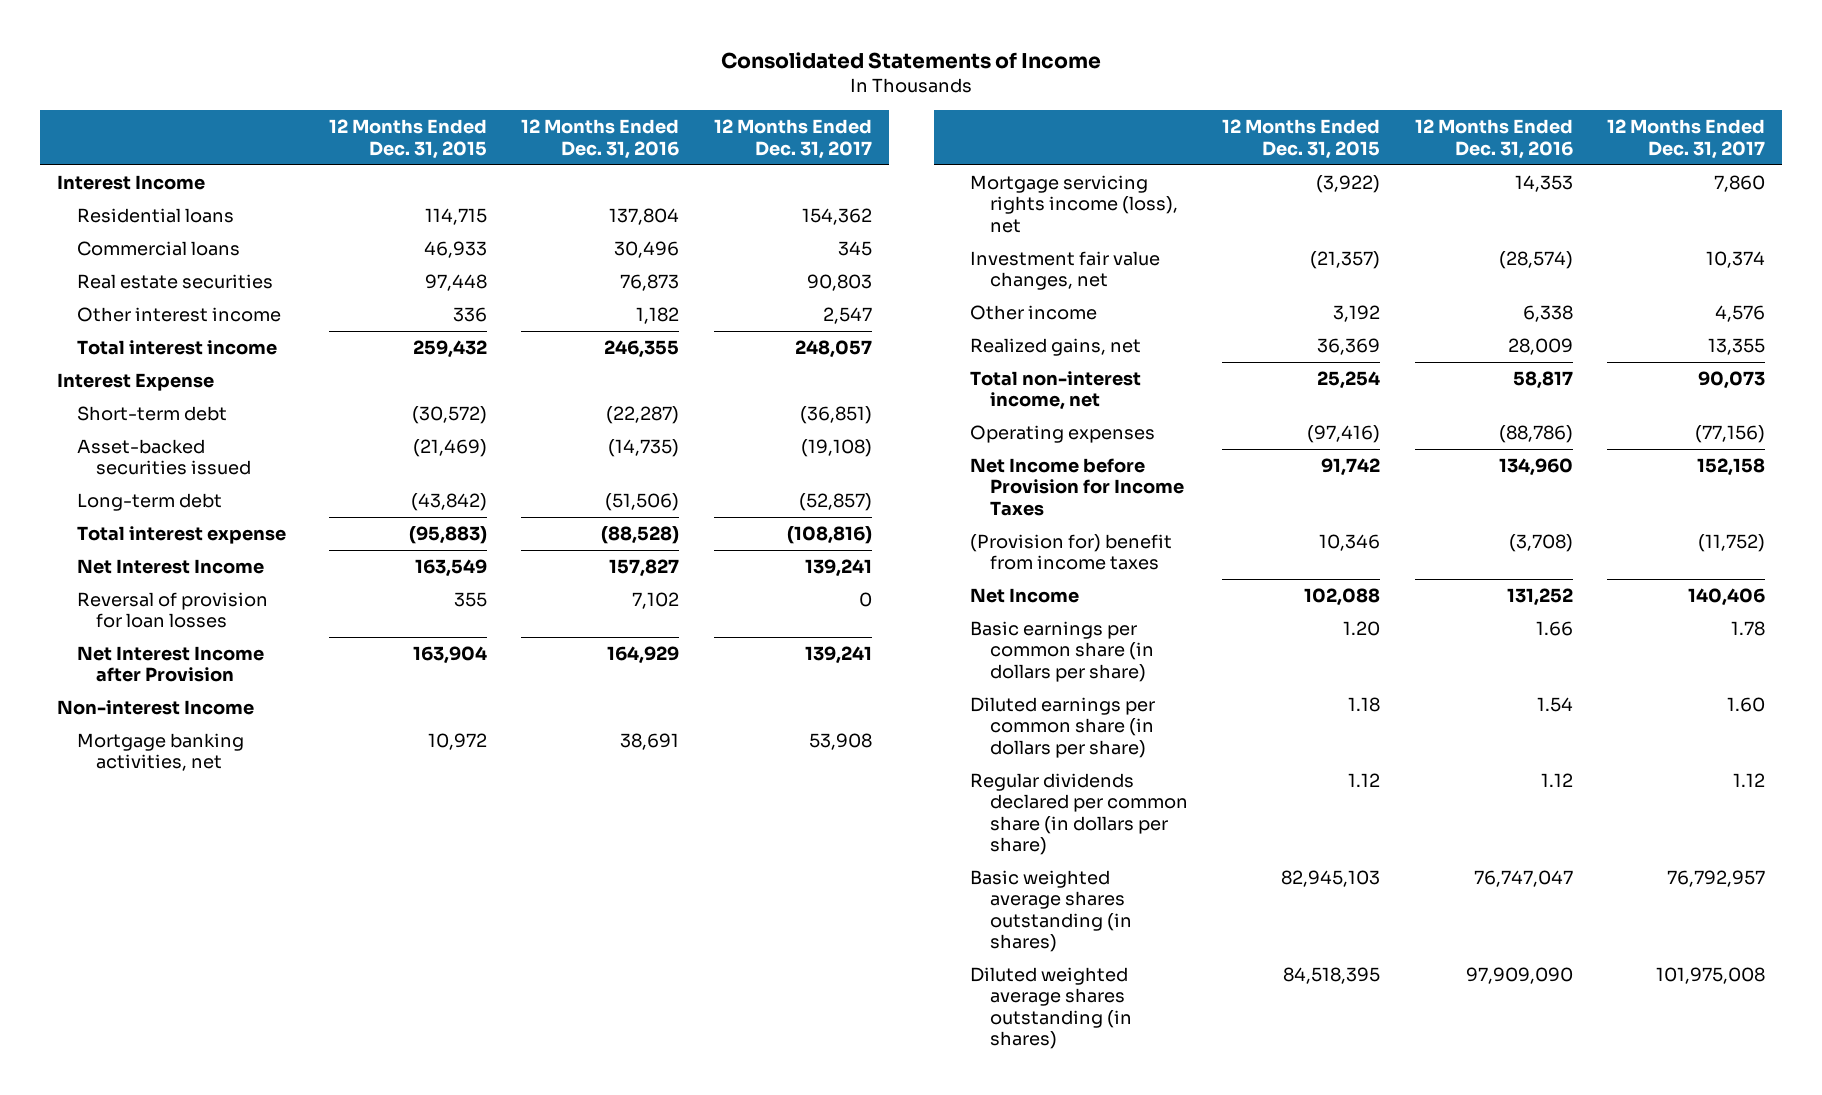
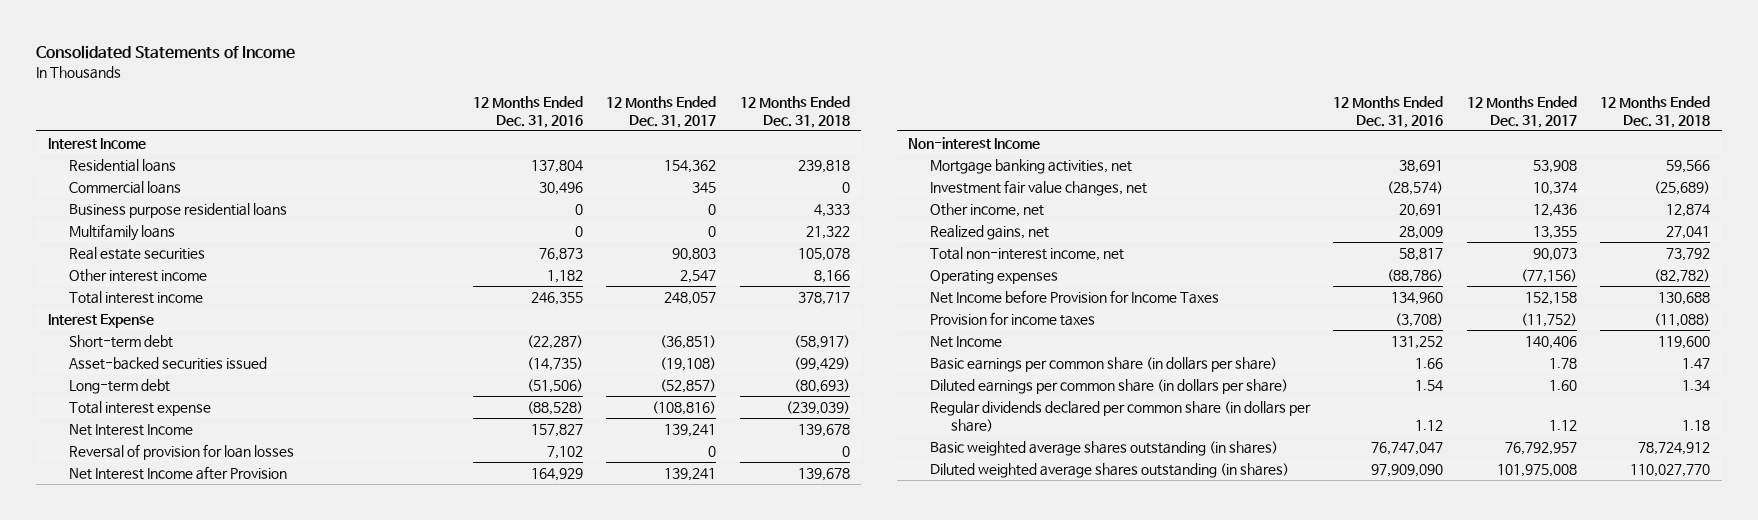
- | 12 Months Ended Dec. 31, 2015 | 12 Months Ended Dec. 31, 2016 | 12 Months Ended Dec. 31, 2017
+ | 12 Months Ended Dec. 31, 2016 | 12 Months Ended Dec. 31, 2017 | 12 Months Ended Dec. 31, 2018
+ Business purpose residential loans | 0 | 0 | 4,333
+ Multifamily loans | 0 | 0 | 21,322
- Mortgage servicing rights income (loss), net | (3,922) | 14,353 | 7,860
- Other income | 3,192 | 6,338 | 4,576
+ Other income, net | 20,691 | 12,436 | 12,874
- (Provision for) benefit from income taxes | 10,346 | (3,708) | (11,752)
+ Provision for income taxes | (3,708) | (11,752) | (11,088)

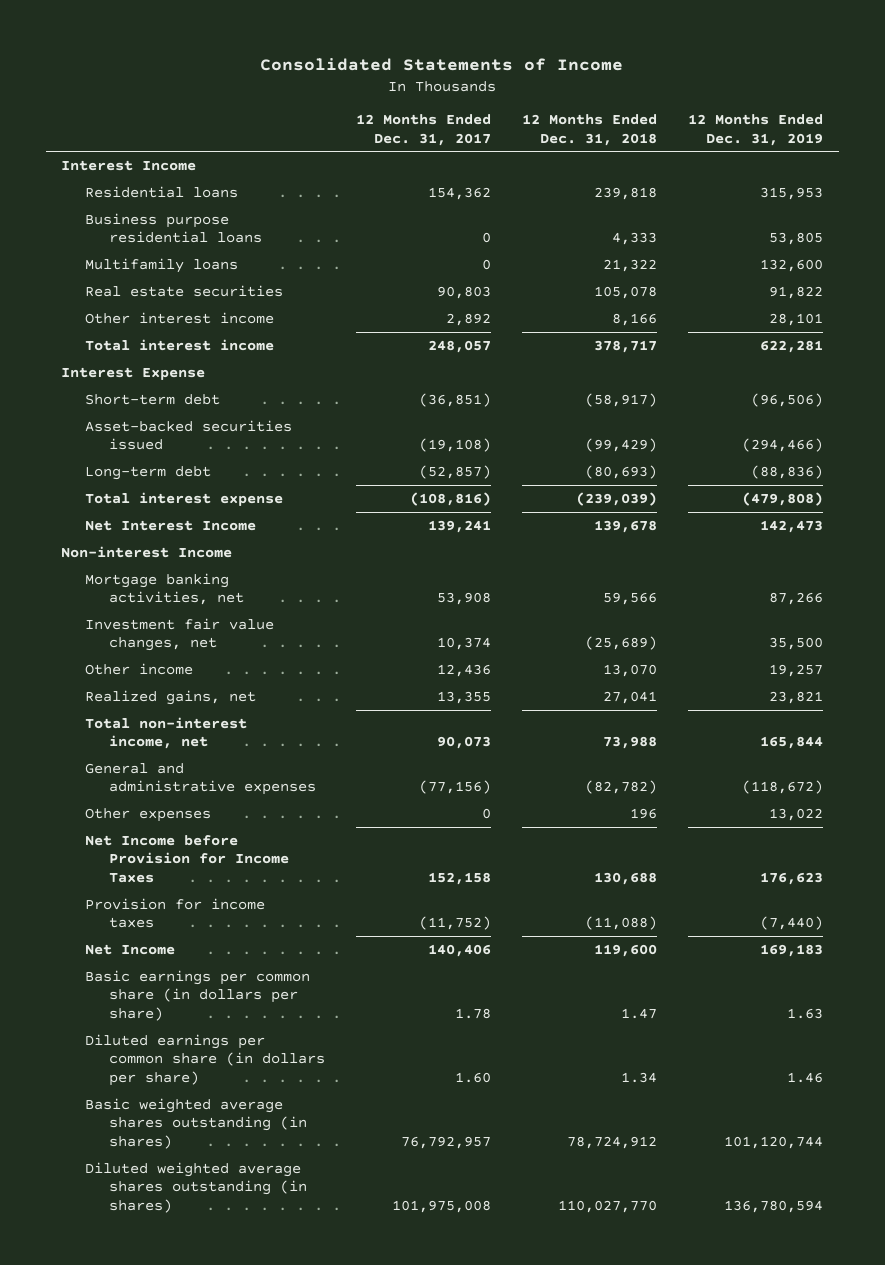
- | 12 Months Ended Dec. 31, 2016 | 12 Months Ended Dec. 31, 2017 | 12 Months Ended Dec. 31, 2018
+ | 12 Months Ended Dec. 31, 2017 | 12 Months Ended Dec. 31, 2018 | 12 Months Ended Dec. 31, 2019
- Commercial loans | 30,496 | 345 | 0
- Other interest income | 1,182 | 2,547 | 8,166
+ Other interest income | 2,892 | 8,166 | 28,101
- Reversal of provision for loan losses | 7,102 | 0 | 0
- Net Interest Income after Provision | 164,929 | 139,241 | 139,678
- Other income, net | 20,691 | 12,436 | 12,874
+ Other income | 12,436 | 13,070 | 19,257
- Total non-interest income, net | 58,817 | 90,073 | 73,792
- Operating expenses | (88,786) | (77,156) | (82,782)
+ Total non-interest income, net | 90,073 | 73,988 | 165,844
+ General and administrative expenses | (77,156) | (82,782) | (118,672)
+ Other expenses | 0 | 196 | 13,022
- Regular dividends declared per common share (in dollars per share) | 1.12 | 1.12 | 1.18

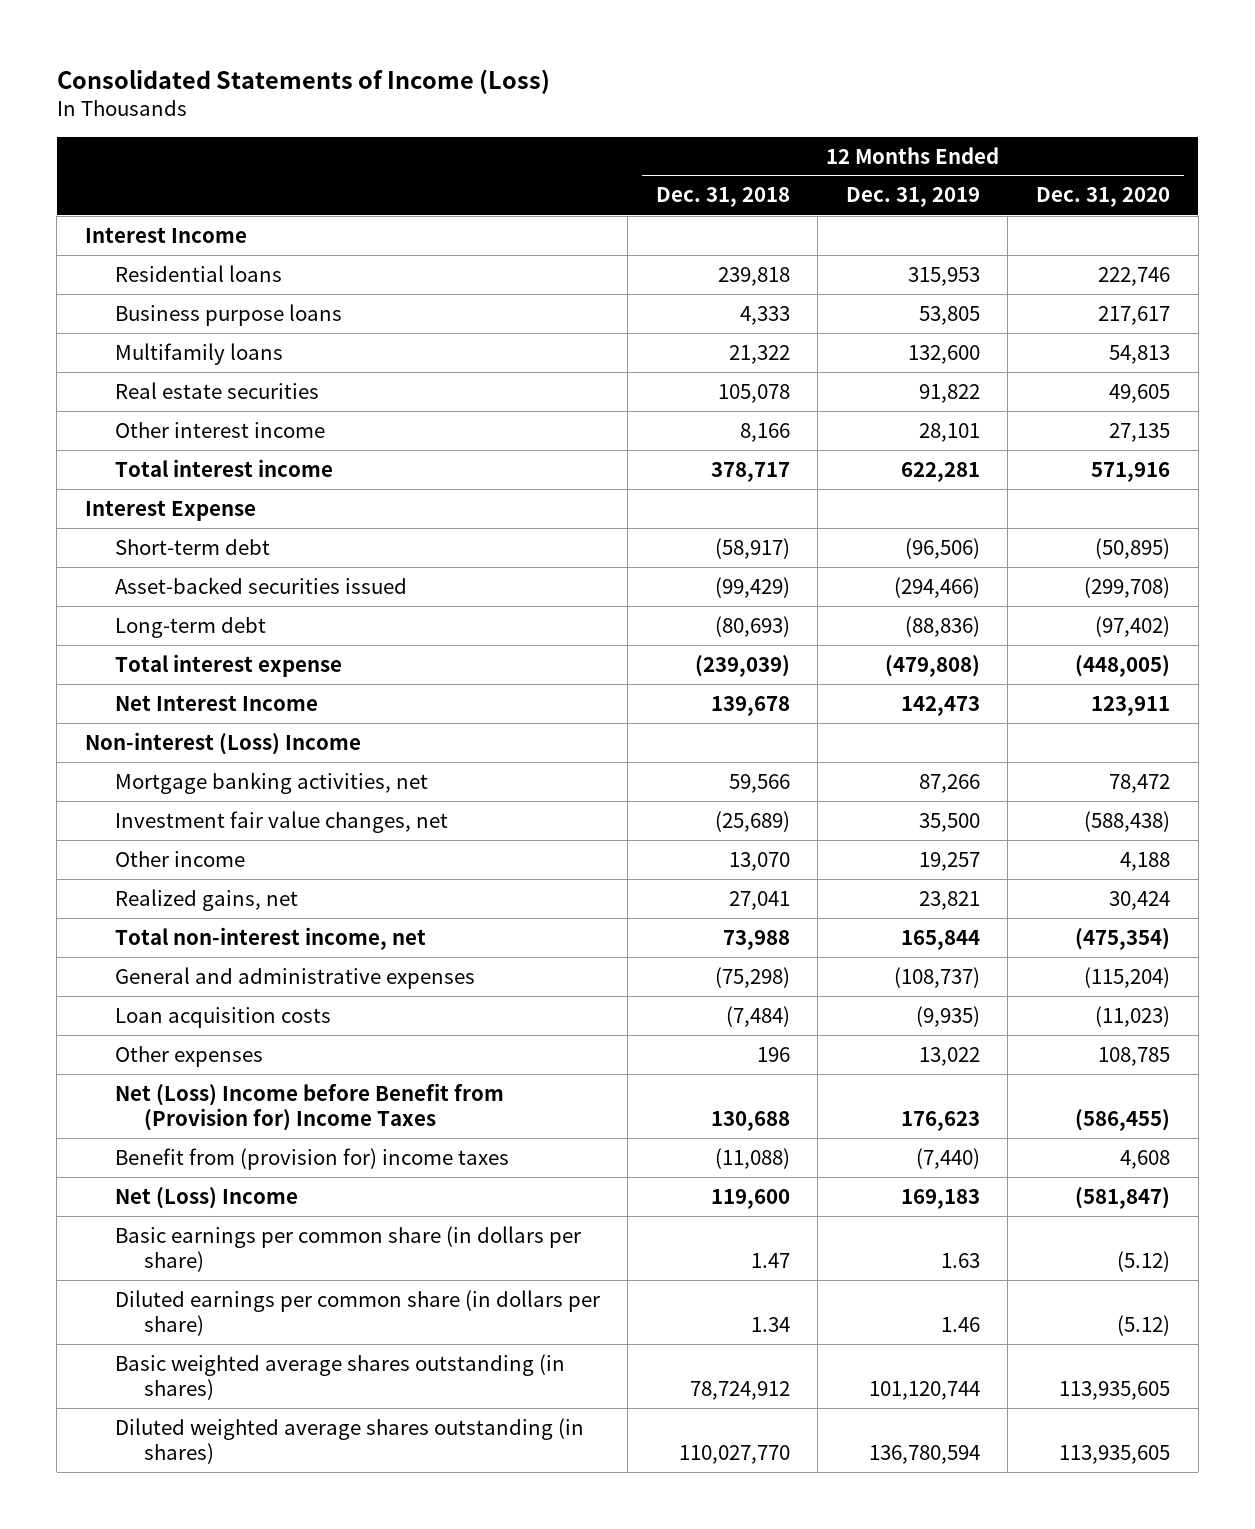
- Consolidated Statements of Income
+ Consolidated Statements of Income (Loss)
- | 12 Months Ended Dec. 31, 2017 | 12 Months Ended Dec. 31, 2018 | 12 Months Ended Dec. 31, 2019
+ | 12 Months Ended Dec. 31, 2018 | 12 Months Ended Dec. 31, 2019 | 12 Months Ended Dec. 31, 2020
- Business purpose residential loans | 0 | 4,333 | 53,805
+ Business purpose loans | 4,333 | 53,805 | 217,617
- Non-interest Income
+ Non-interest (Loss) Income
- General and administrative expenses | (77,156) | (82,782) | (118,672)
+ General and administrative expenses | (75,298) | (108,737) | (115,204)
+ Loan acquisition costs | (7,484) | (9,935) | (11,023)
- Net Income before Provision for Income Taxes | 152,158 | 130,688 | 176,623
- Provision for income taxes | (11,752) | (11,088) | (7,440)
- Net Income | 140,406 | 119,600 | 169,183
+ Net (Loss) Income before Benefit from (Provision for) Income Taxes | 130,688 | 176,623 | (586,455)
+ Benefit from (provision for) income taxes | (11,088) | (7,440) | 4,608
+ Net (Loss) Income | 119,600 | 169,183 | (581,847)

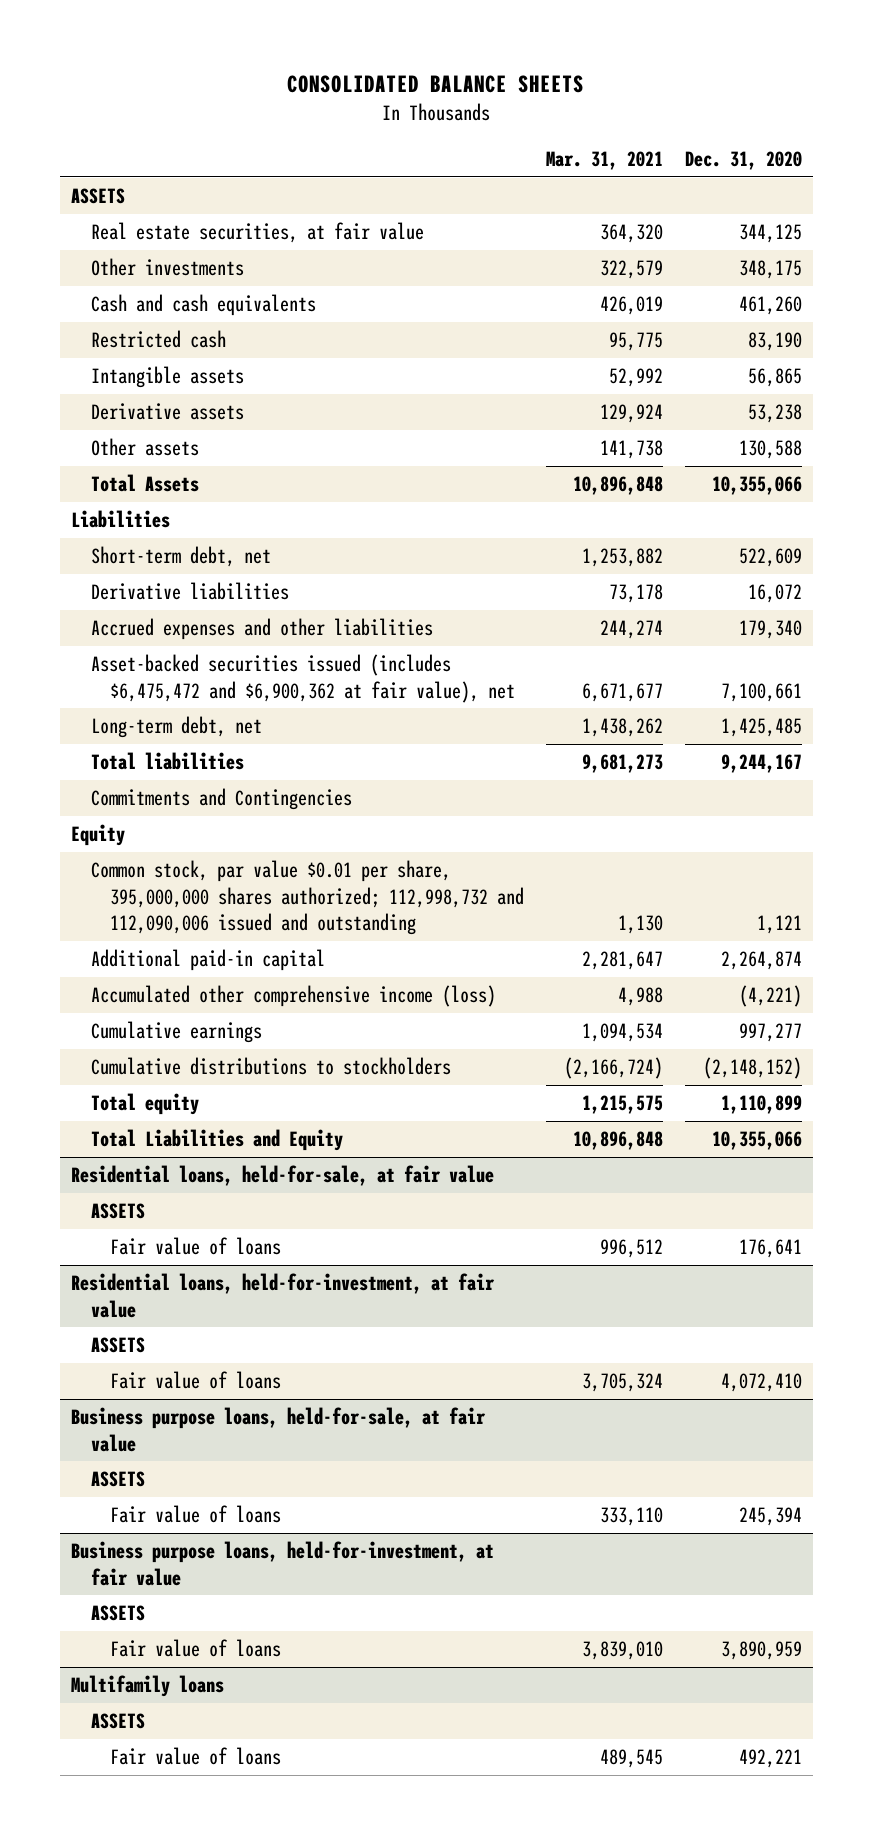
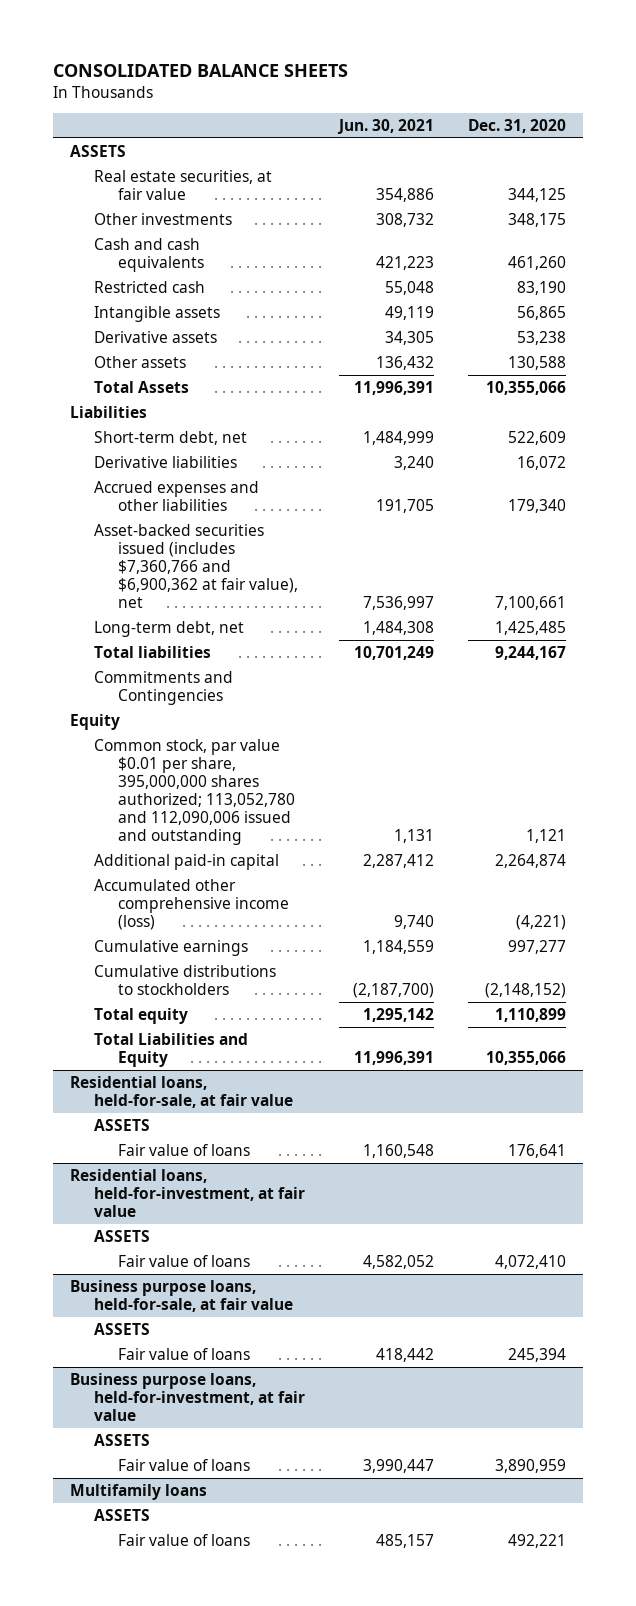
- | Mar. 31, 2021 | Dec. 31, 2020
+ | Jun. 30, 2021 | Dec. 31, 2020
- Asset-backed securities issued (includes $6,475,472 and $6,900,362 at fair value), net | 6,671,677 | 7,100,661
+ Asset-backed securities issued (includes $7,360,766 and $6,900,362 at fair value), net | 7,536,997 | 7,100,661
- Common stock, par value $0.01 per share, 395,000,000 shares authorized; 112,998,732 and 112,090,006 issued and outstanding | 1,130 | 1,121
+ Common stock, par value $0.01 per share, 395,000,000 shares authorized; 113,052,780 and 112,090,006 issued and outstanding | 1,131 | 1,121

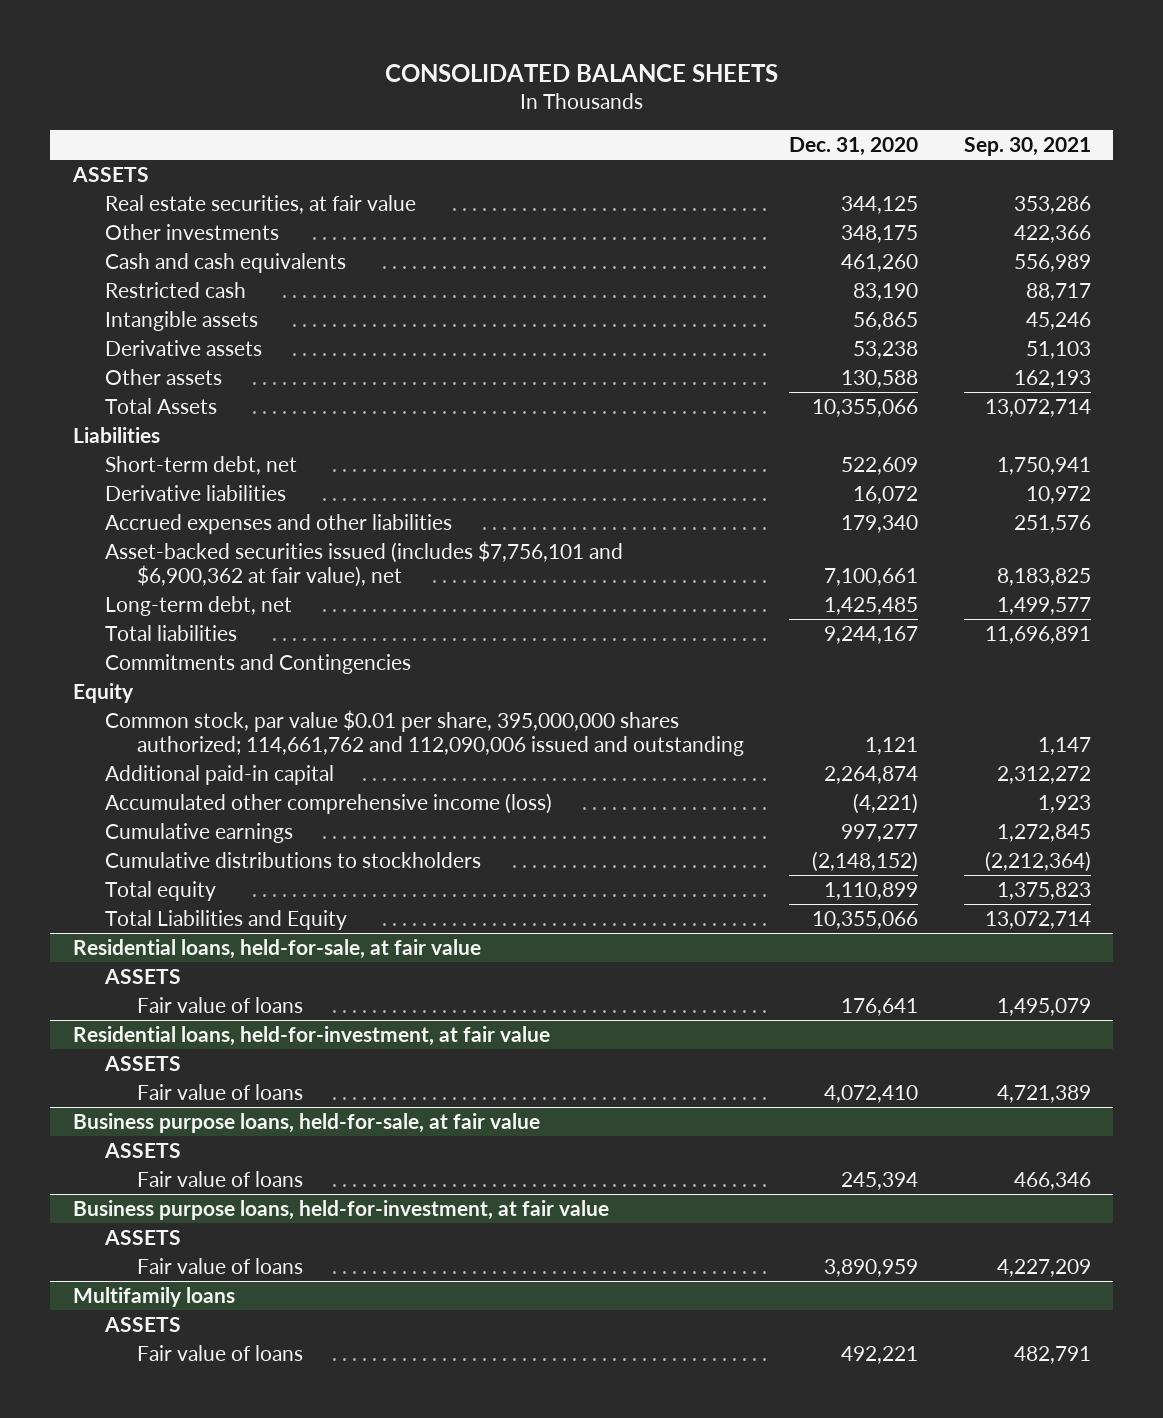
- | Jun. 30, 2021 | Dec. 31, 2020
+ | Dec. 31, 2020 | Sep. 30, 2021
- Asset-backed securities issued (includes $7,360,766 and $6,900,362 at fair value), net | 7,536,997 | 7,100,661
+ Asset-backed securities issued (includes $7,756,101 and $6,900,362 at fair value), net | 7,100,661 | 8,183,825
- Common stock, par value $0.01 per share, 395,000,000 shares authorized; 113,052,780 and 112,090,006 issued and outstanding | 1,131 | 1,121
+ Common stock, par value $0.01 per share, 395,000,000 shares authorized; 114,661,762 and 112,090,006 issued and outstanding | 1,121 | 1,147

